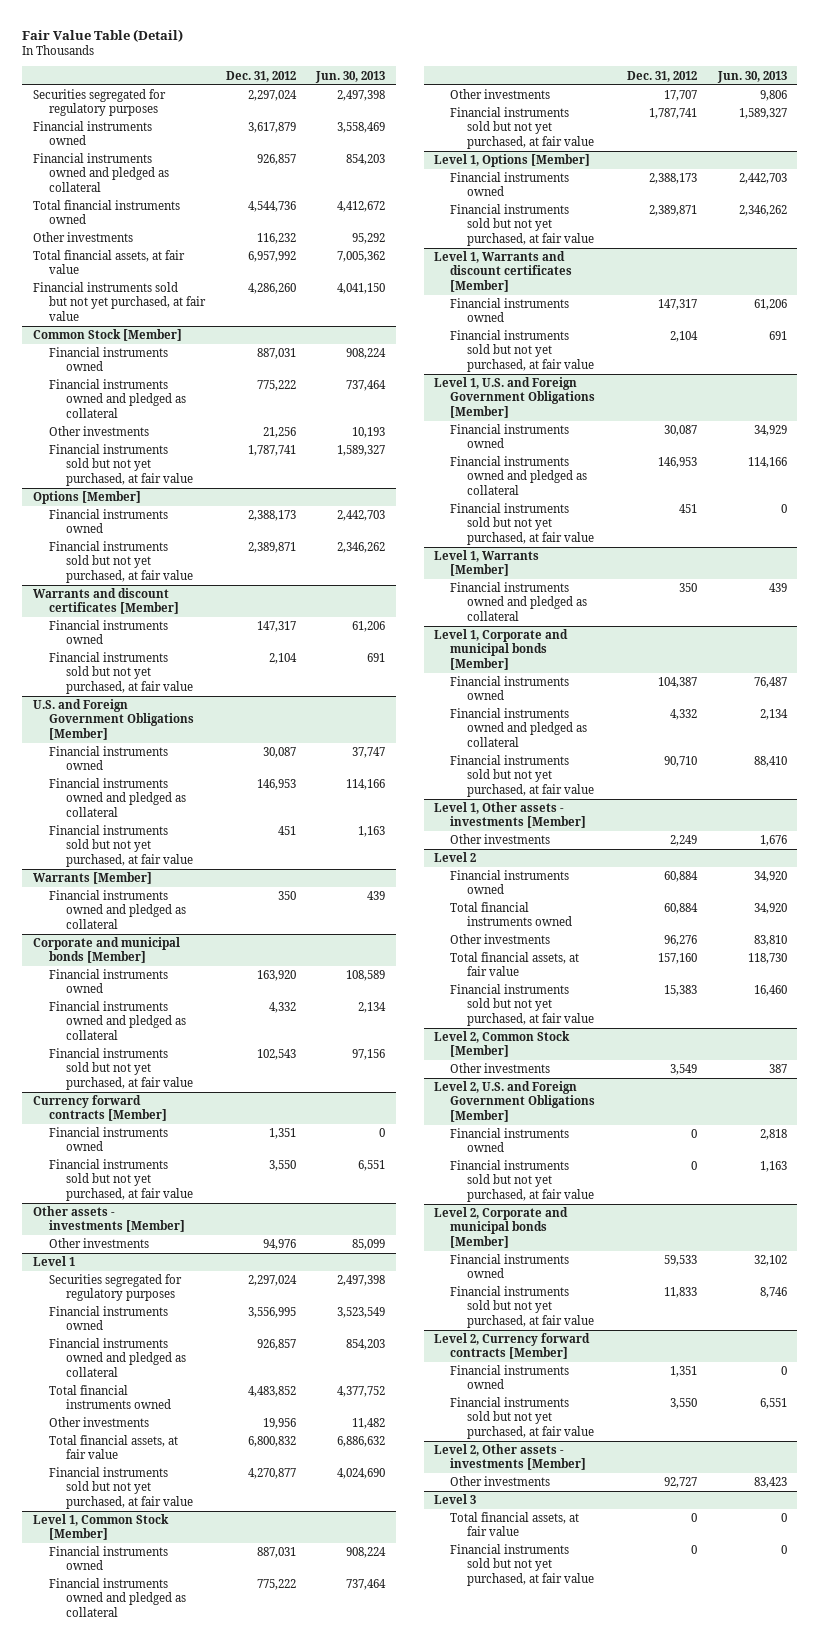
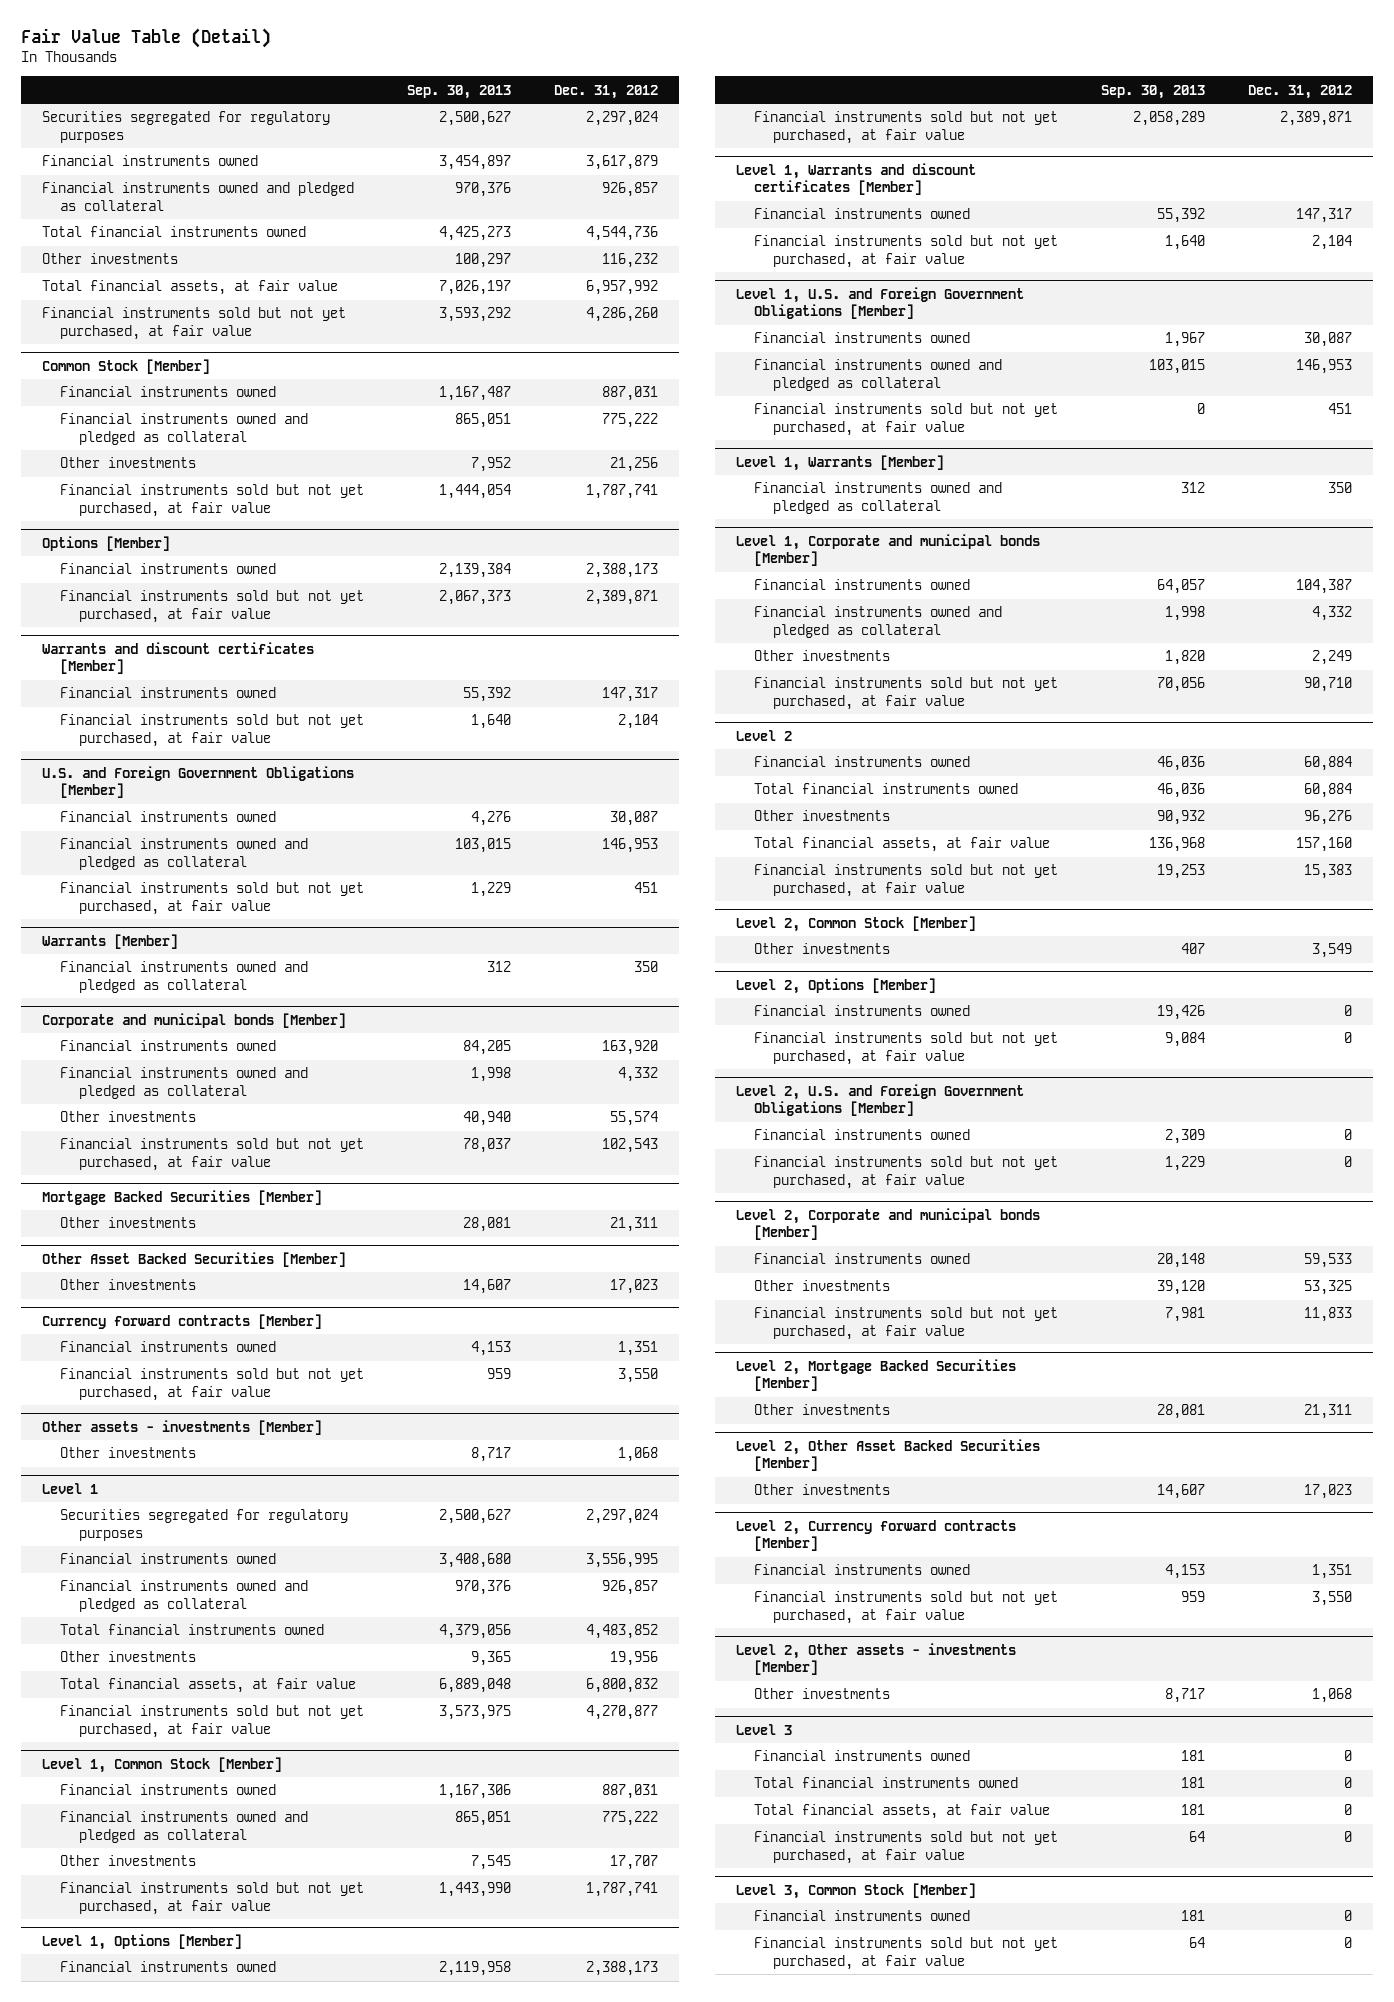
- | Dec. 31, 2012 | Jun. 30, 2013
+ | Sep. 30, 2013 | Dec. 31, 2012
@ Corporate and municipal bonds [Member]
+ Other investments | 40,940 | 55,574
+ Mortgage Backed Securities [Member]
+ Other investments | 28,081 | 21,311
+ Other Asset Backed Securities [Member]
+ Other investments | 14,607 | 17,023
@ Other assets - investments [Member]
- Other investments | 94,976 | 85,099
+ Other investments | 8,717 | 1,068
- Level 1, Other assets - investments [Member]
@ Level 1, Corporate and municipal bonds [Member]
moved down: Financial instruments sold but not yet purchased, at fair value | 70,056 | 90,710
+ Level 2, Options [Member]
+ Financial instruments owned | 19,426 | 0
+ Financial instruments sold but not yet purchased, at fair value | 9,084 | 0
@ Level 2, Corporate and municipal bonds [Member]
+ Other investments | 39,120 | 53,325
+ Level 2, Mortgage Backed Securities [Member]
+ Other investments | 28,081 | 21,311
+ Level 2, Other Asset Backed Securities [Member]
+ Other investments | 14,607 | 17,023
@ Level 2, Other assets - investments [Member]
- Other investments | 92,727 | 83,423
+ Other investments | 8,717 | 1,068
@ Level 3
+ Financial instruments owned | 181 | 0
+ Total financial instruments owned | 181 | 0
+ Level 3, Common Stock [Member]
+ Financial instruments owned | 181 | 0
+ Financial instruments sold but not yet purchased, at fair value | 64 | 0

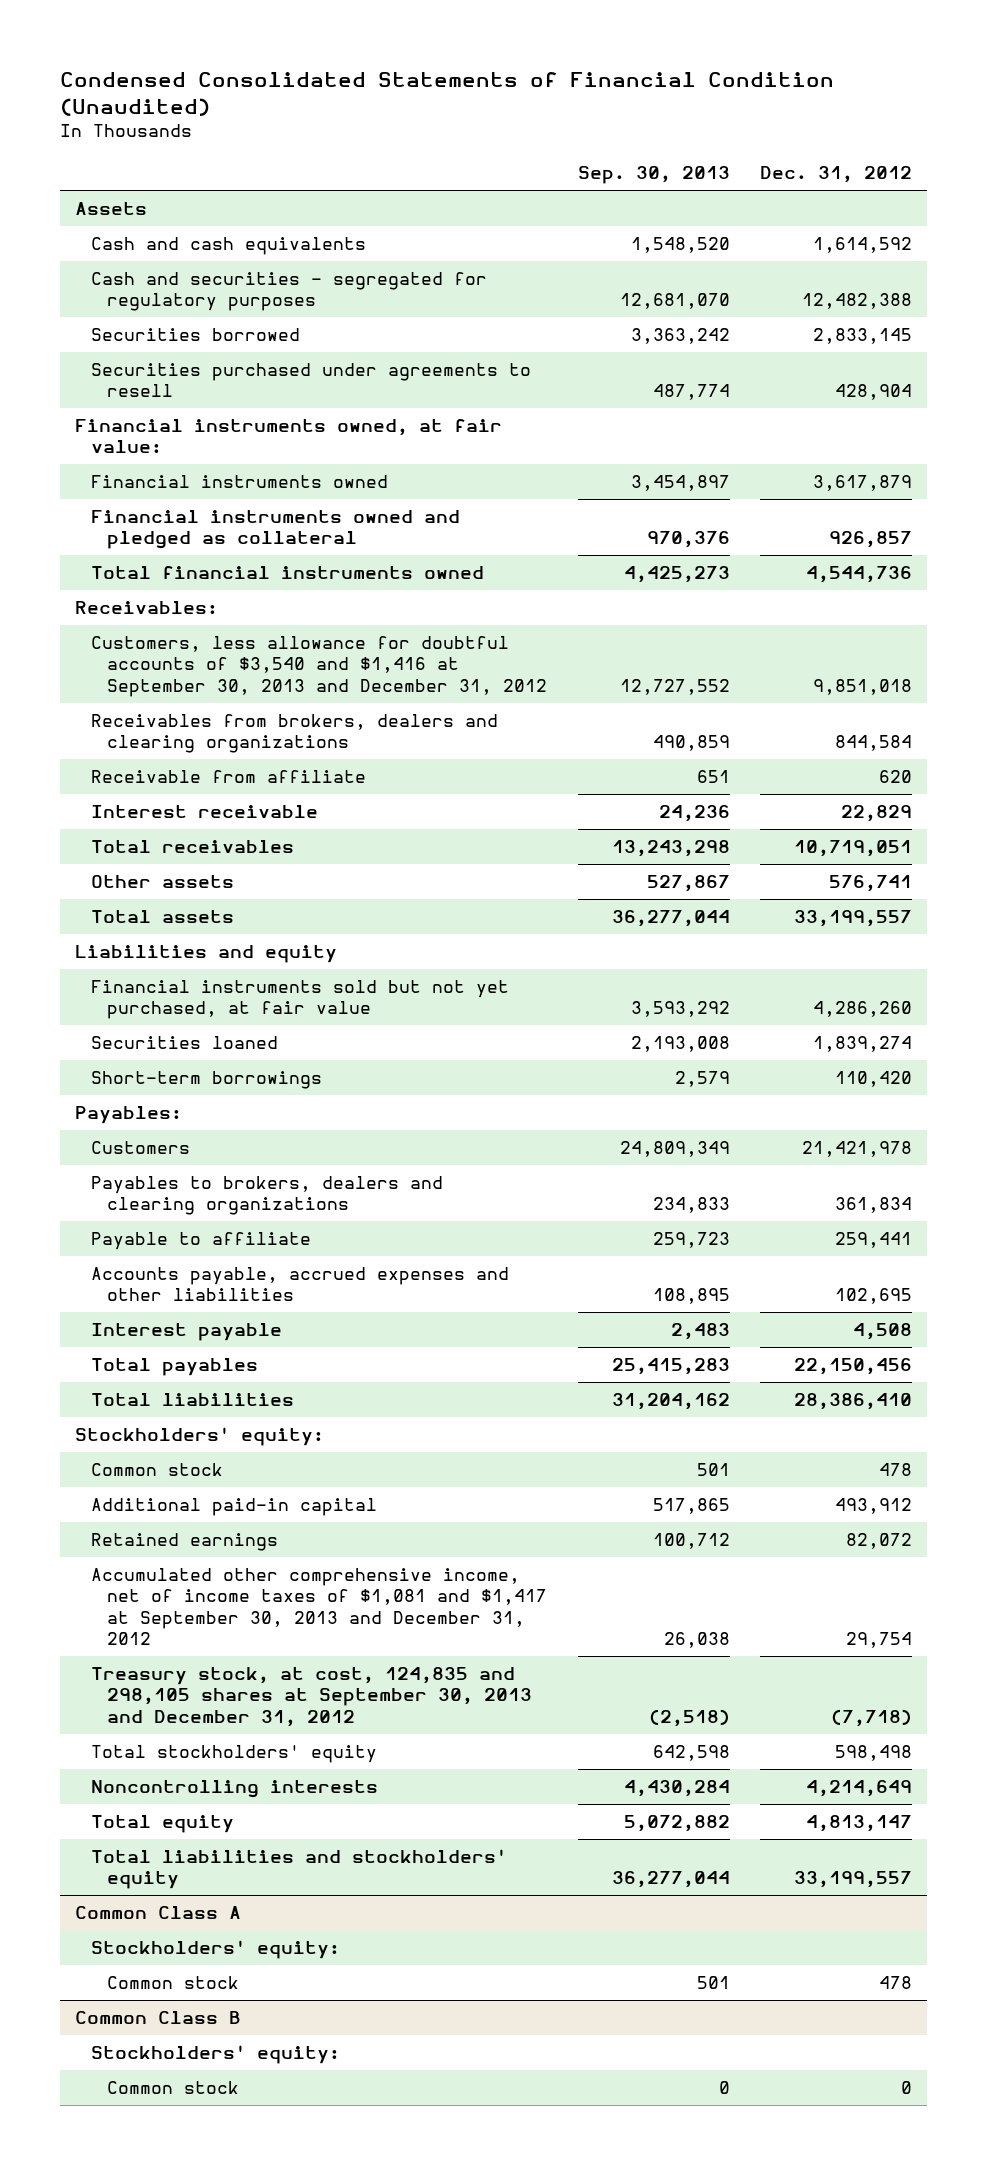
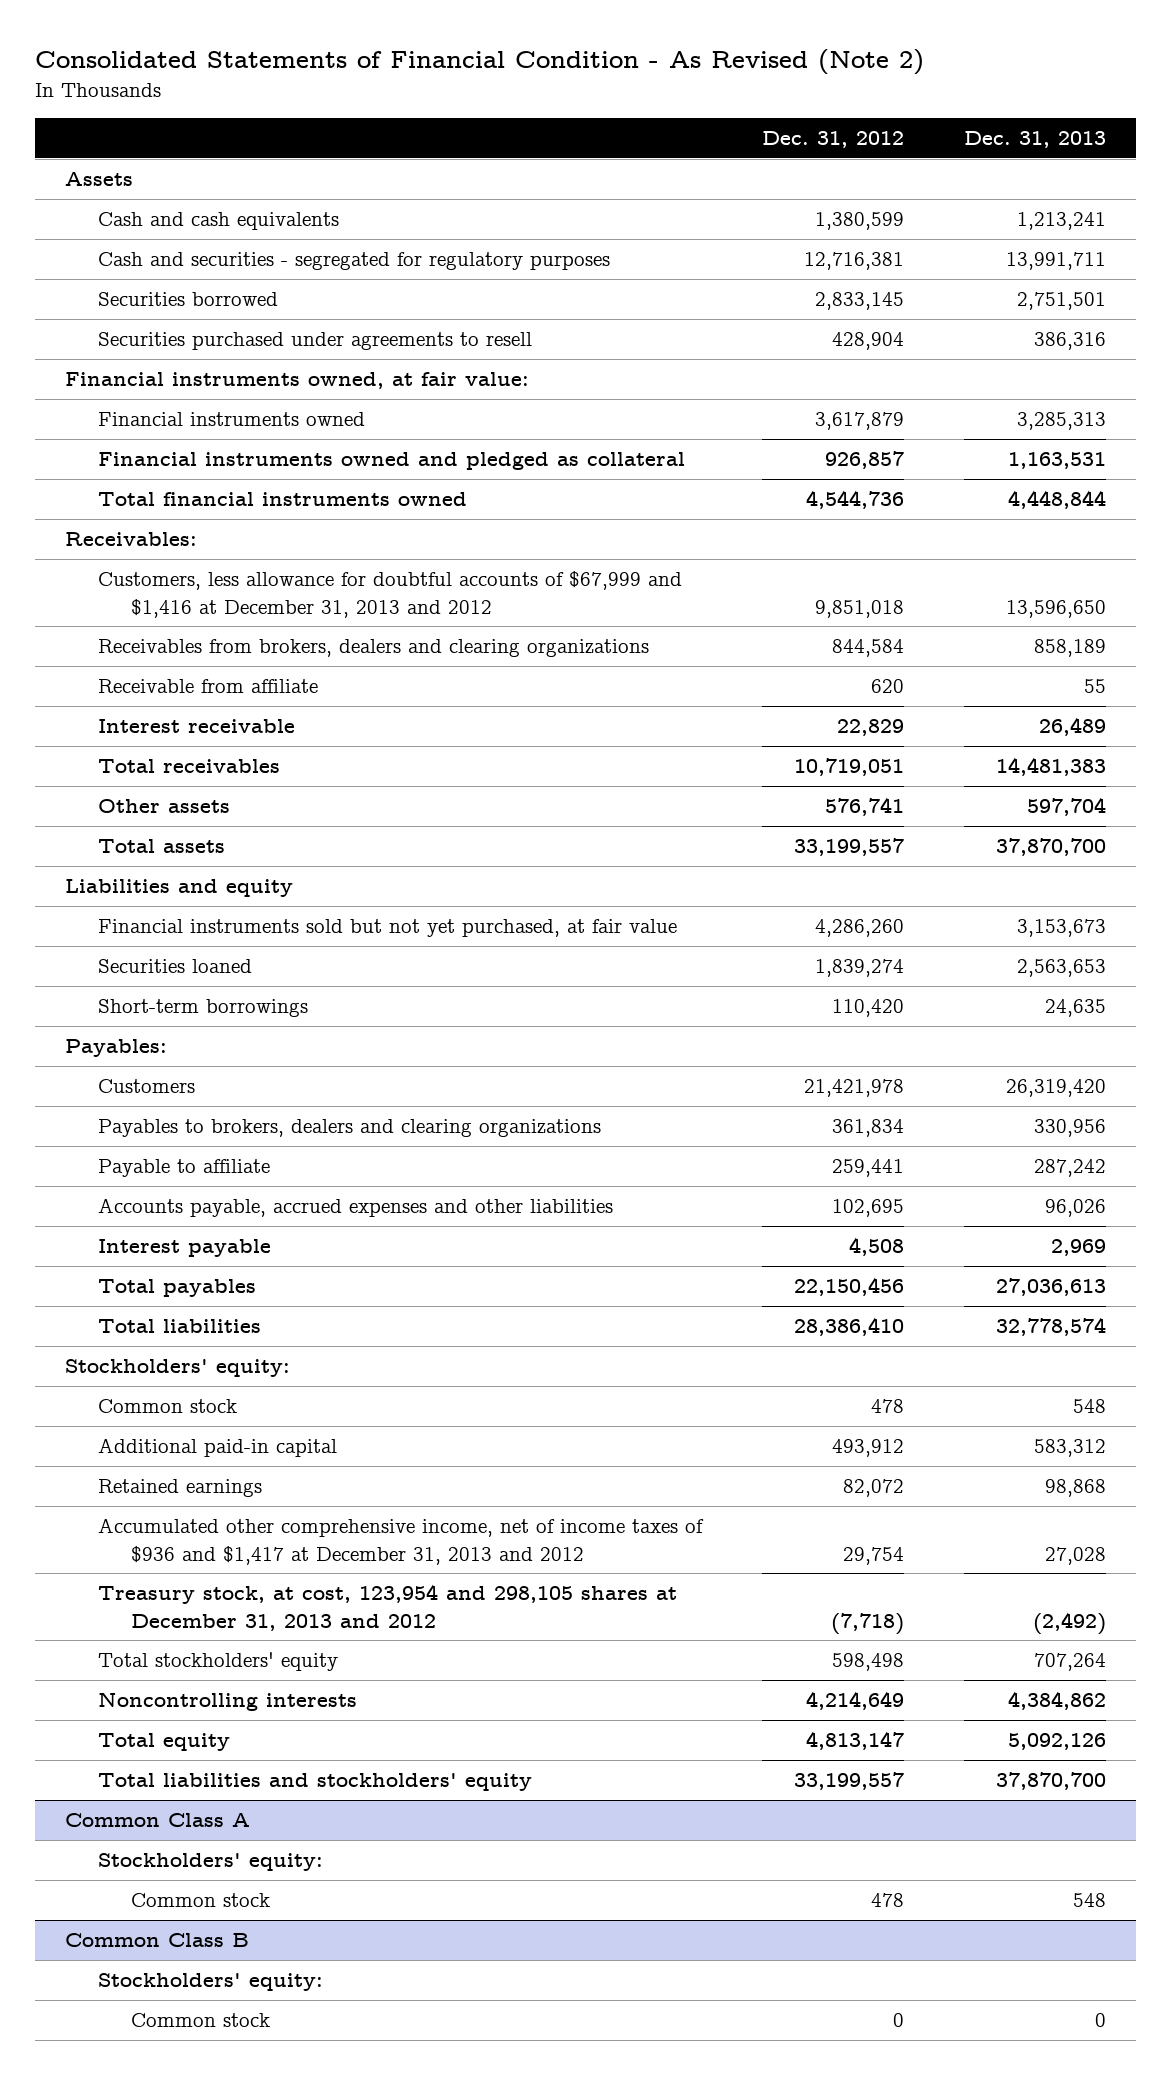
- Condensed Consolidated Statements of Financial Condition (Unaudited)
+ Consolidated Statements of Financial Condition - As Revised (Note 2)
- | Sep. 30, 2013 | Dec. 31, 2012
+ | Dec. 31, 2012 | Dec. 31, 2013
- Cash and cash equivalents | 1,548,520 | 1,614,592
- Cash and securities - segregated for regulatory purposes | 12,681,070 | 12,482,388
+ Cash and cash equivalents | 1,380,599 | 1,213,241
+ Cash and securities - segregated for regulatory purposes | 12,716,381 | 13,991,711
- Customers, less allowance for doubtful accounts of $3,540 and $1,416 at September 30, 2013 and December 31, 2012 | 12,727,552 | 9,851,018
+ Customers, less allowance for doubtful accounts of $67,999 and $1,416 at December 31, 2013 and 2012 | 9,851,018 | 13,596,650
- Accumulated other comprehensive income, net of income taxes of $1,081 and $1,417 at September 30, 2013 and December 31, 2012 | 26,038 | 29,754
- Treasury stock, at cost, 124,835 and 298,105 shares at September 30, 2013 and December 31, 2012 | (2,518) | (7,718)
+ Accumulated other comprehensive income, net of income taxes of $936 and $1,417 at December 31, 2013 and 2012 | 29,754 | 27,028
+ Treasury stock, at cost, 123,954 and 298,105 shares at December 31, 2013 and 2012 | (7,718) | (2,492)

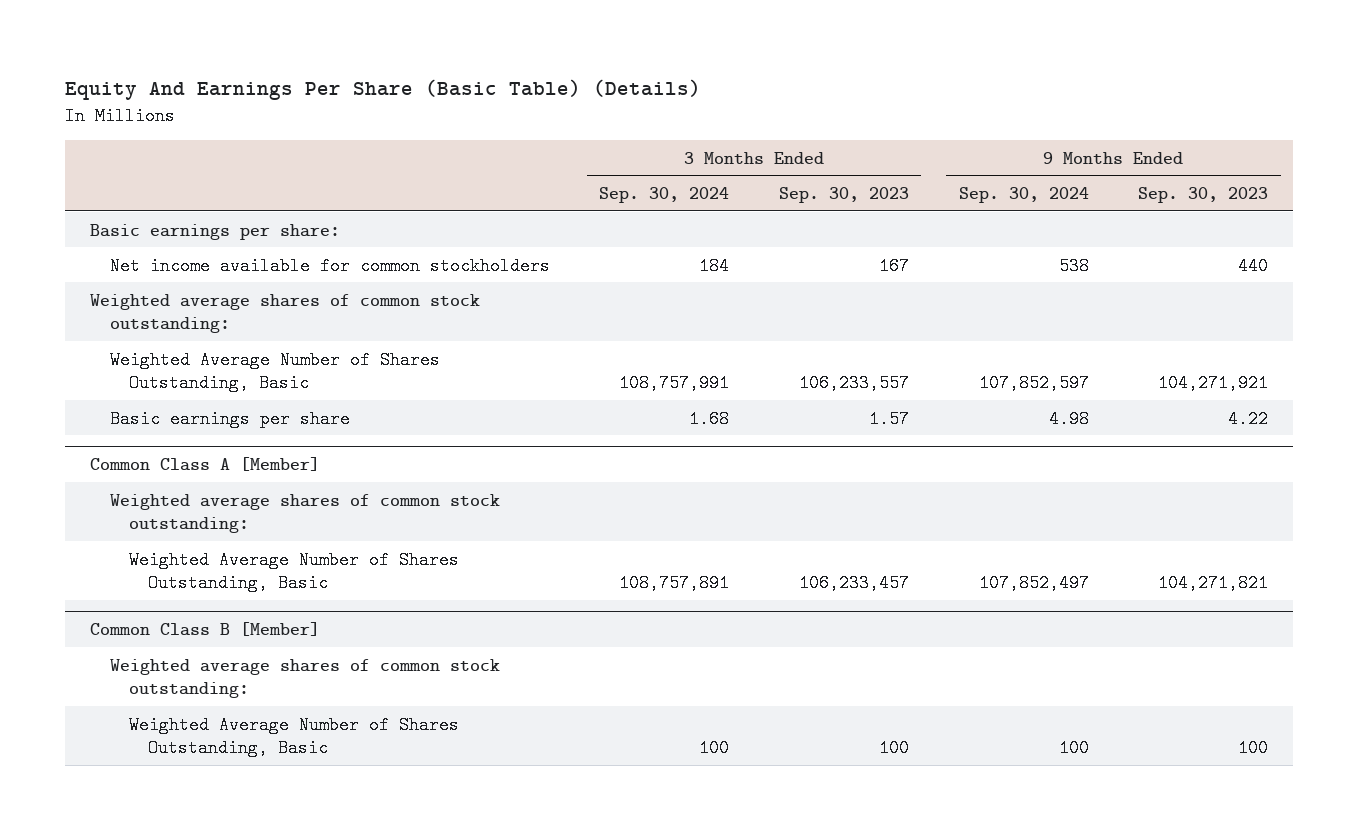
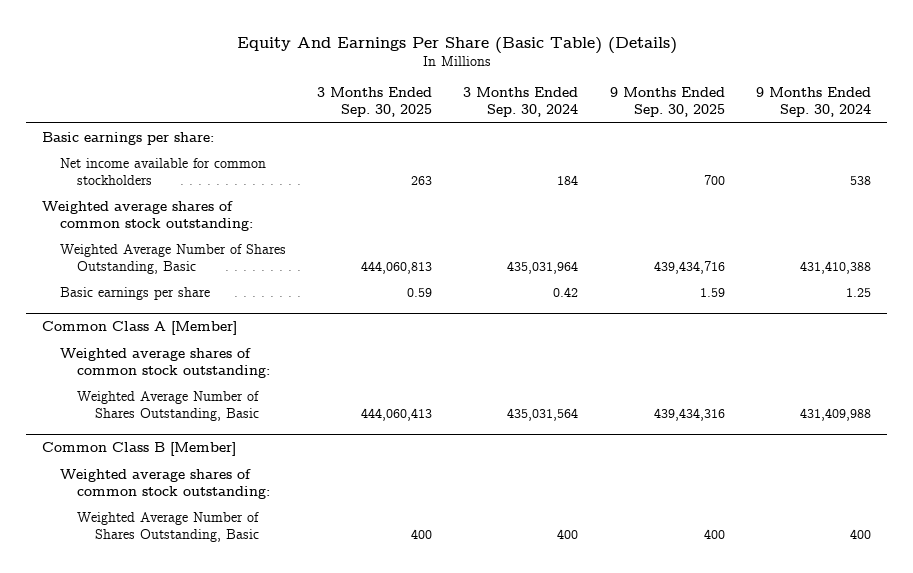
- | 3 Months Ended Sep. 30, 2024 | 3 Months Ended Sep. 30, 2023 | 9 Months Ended Sep. 30, 2024 | 9 Months Ended Sep. 30, 2023
+ | 3 Months Ended Sep. 30, 2025 | 3 Months Ended Sep. 30, 2024 | 9 Months Ended Sep. 30, 2025 | 9 Months Ended Sep. 30, 2024
- Weighted Average Number of Shares Outstanding, Basic | 108,757,991 | 106,233,557 | 107,852,597 | 104,271,921
- Basic earnings per share | 1.68 | 1.57 | 4.98 | 4.22
+ Weighted Average Number of Shares Outstanding, Basic | 444,060,813 | 435,031,964 | 439,434,716 | 431,410,388
+ Basic earnings per share | 0.59 | 0.42 | 1.59 | 1.25
@ Common Class A [Member]
- Weighted Average Number of Shares Outstanding, Basic | 108,757,891 | 106,233,457 | 107,852,497 | 104,271,821
+ Weighted Average Number of Shares Outstanding, Basic | 444,060,413 | 435,031,564 | 439,434,316 | 431,409,988
@ Common Class B [Member]
- Weighted Average Number of Shares Outstanding, Basic | 100 | 100 | 100 | 100
+ Weighted Average Number of Shares Outstanding, Basic | 400 | 400 | 400 | 400

